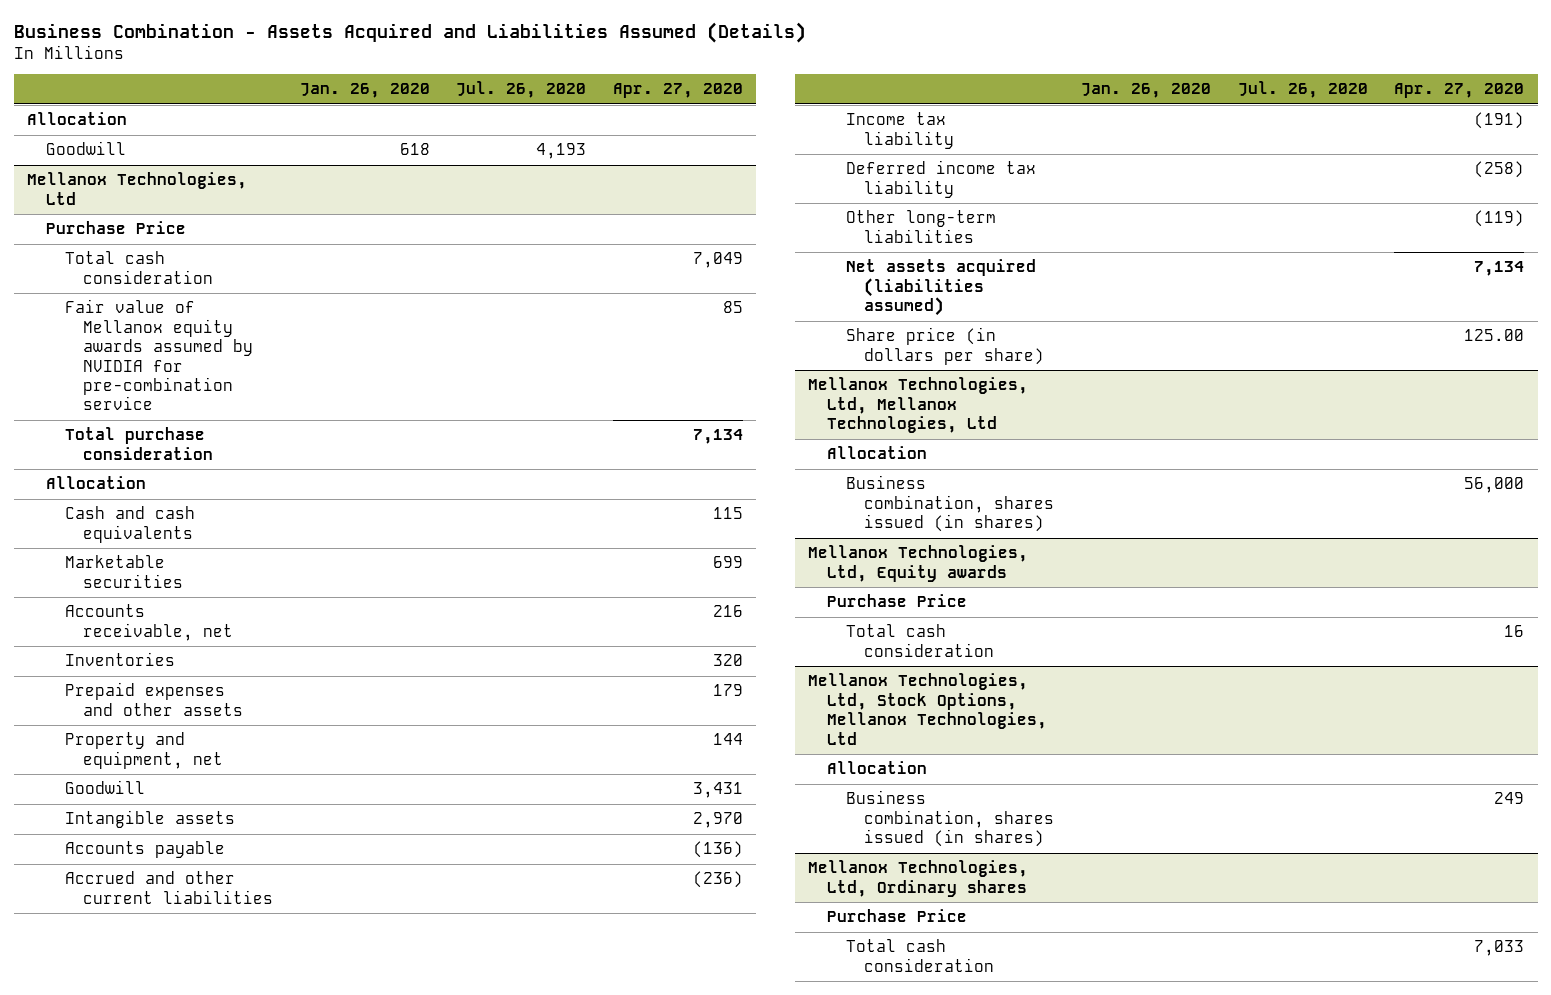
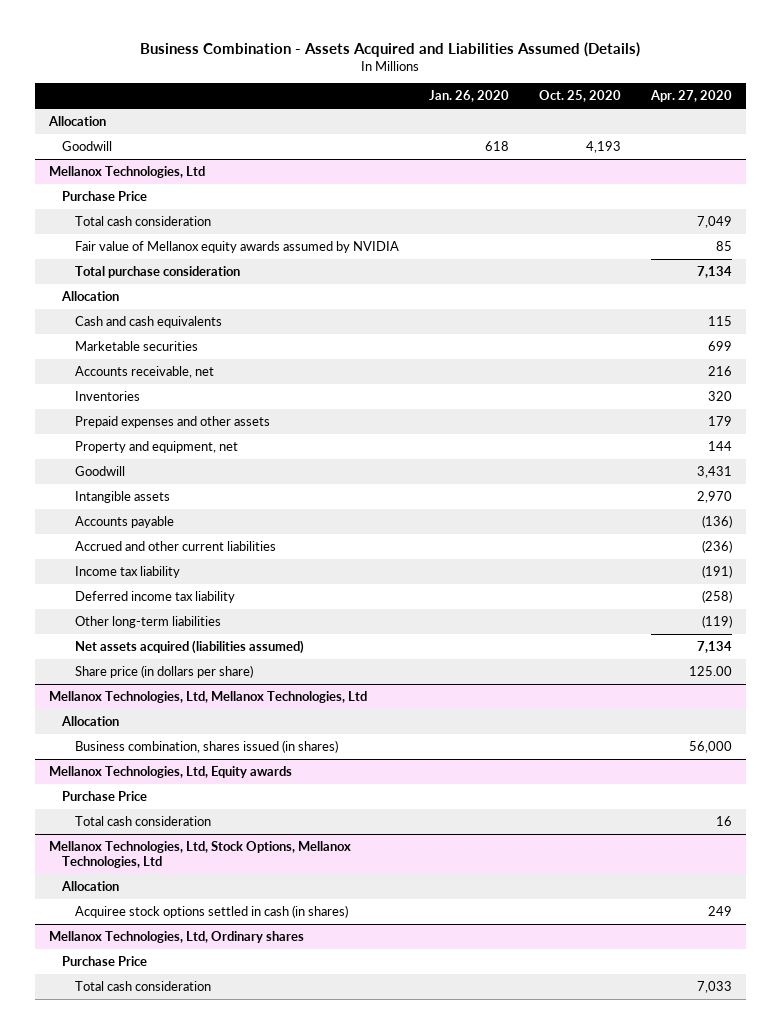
- | Jan. 26, 2020 | Jul. 26, 2020 | Apr. 27, 2020
+ | Jan. 26, 2020 | Oct. 25, 2020 | Apr. 27, 2020
@ Mellanox Technologies, Ltd
- Fair value of Mellanox equity awards assumed by NVIDIA for pre-combination service | | | 85
+ Fair value of Mellanox equity awards assumed by NVIDIA | | | 85
@ Mellanox Technologies, Ltd, Stock Options, Mellanox Technologies, Ltd
- Business combination, shares issued (in shares) | | | 249
+ Acquiree stock options settled in cash (in shares) | | | 249

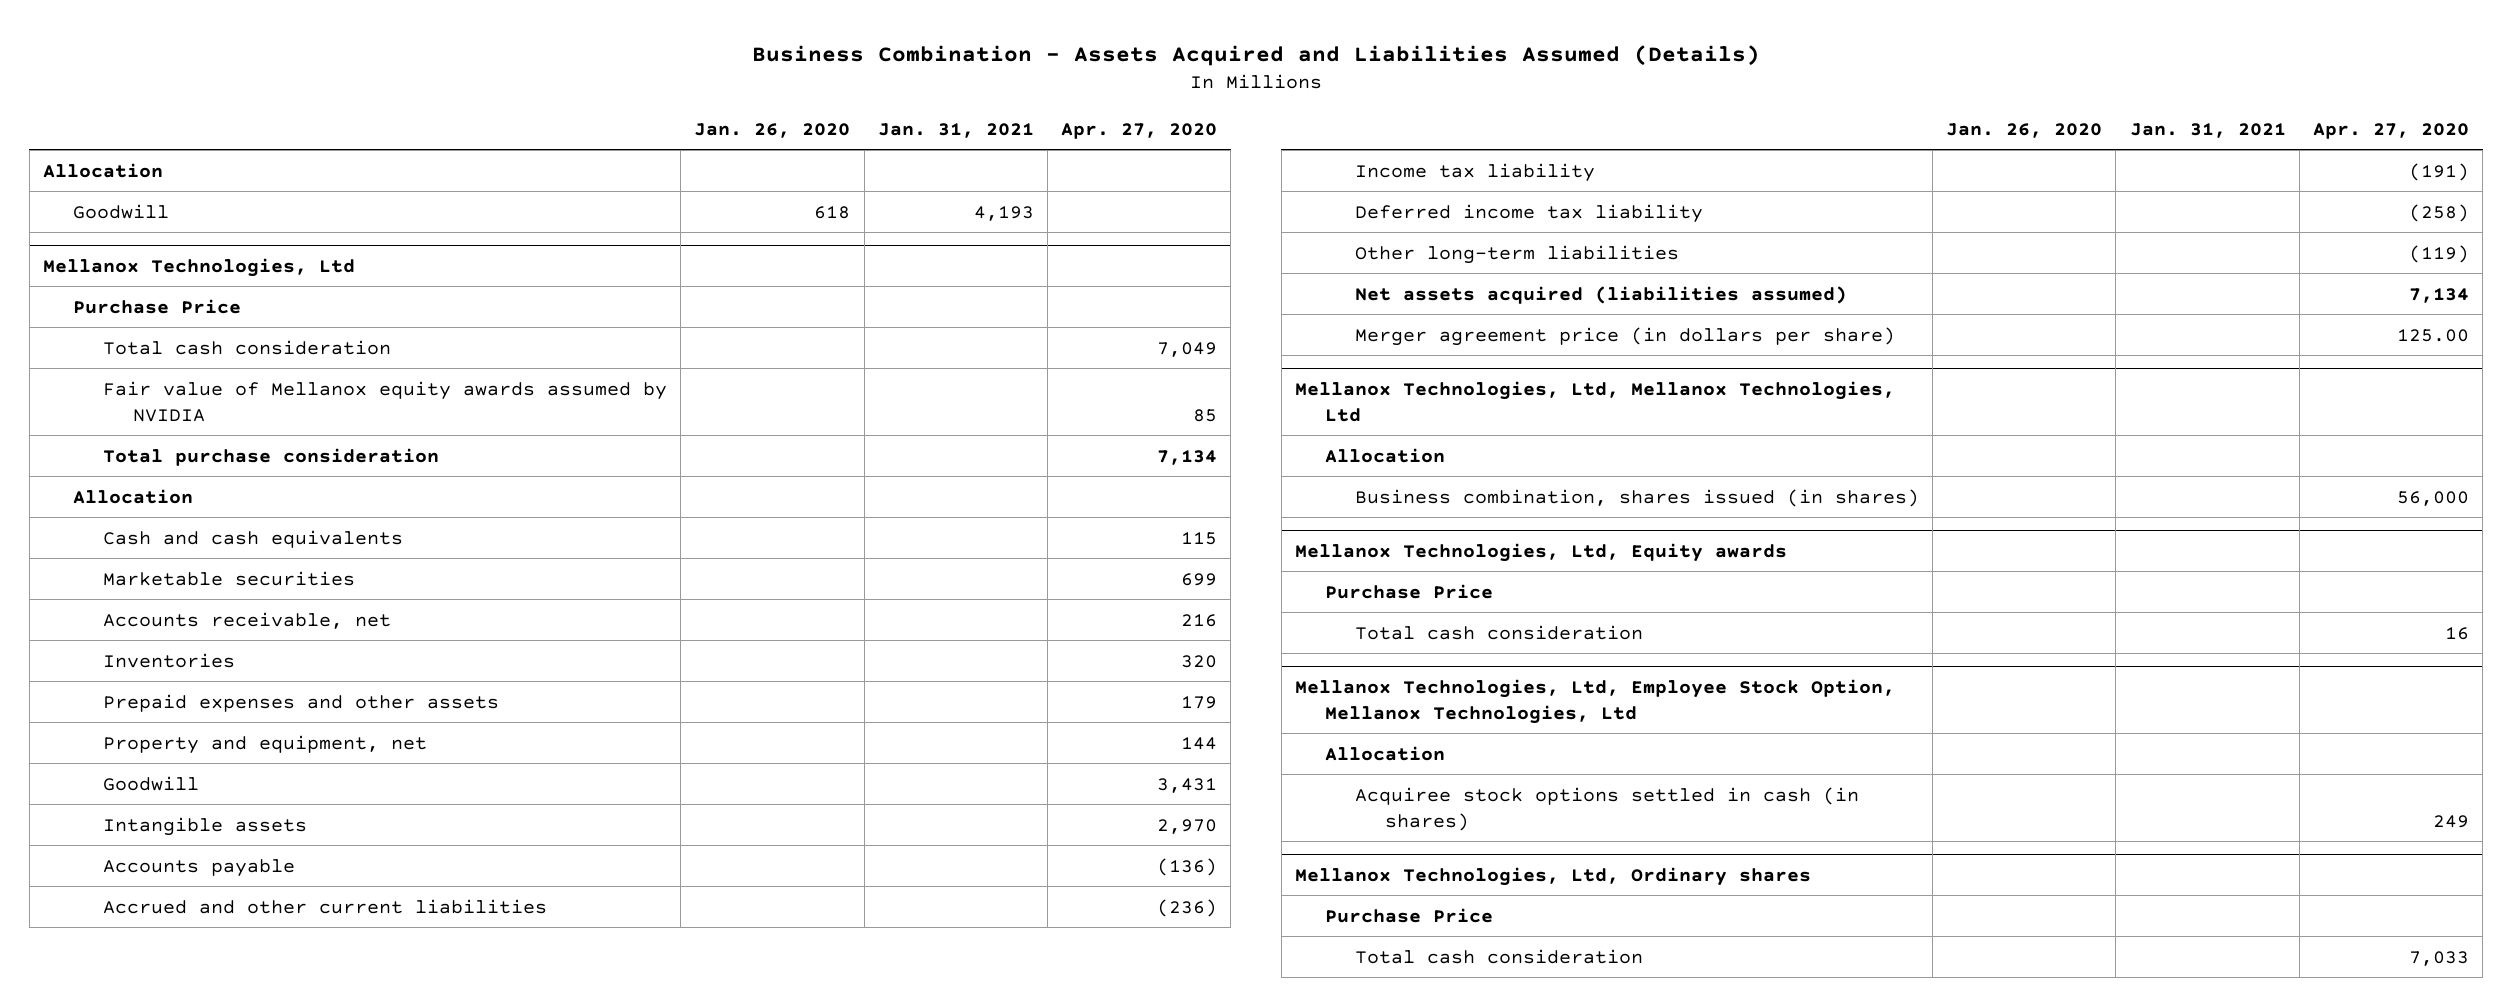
- | Jan. 26, 2020 | Oct. 25, 2020 | Apr. 27, 2020
+ | Jan. 26, 2020 | Jan. 31, 2021 | Apr. 27, 2020
@ Mellanox Technologies, Ltd
- Share price (in dollars per share) | | | 125.00
+ Merger agreement price (in dollars per share) | | | 125.00
- Mellanox Technologies, Ltd, Stock Options, Mellanox Technologies, Ltd
+ Mellanox Technologies, Ltd, Employee Stock Option, Mellanox Technologies, Ltd

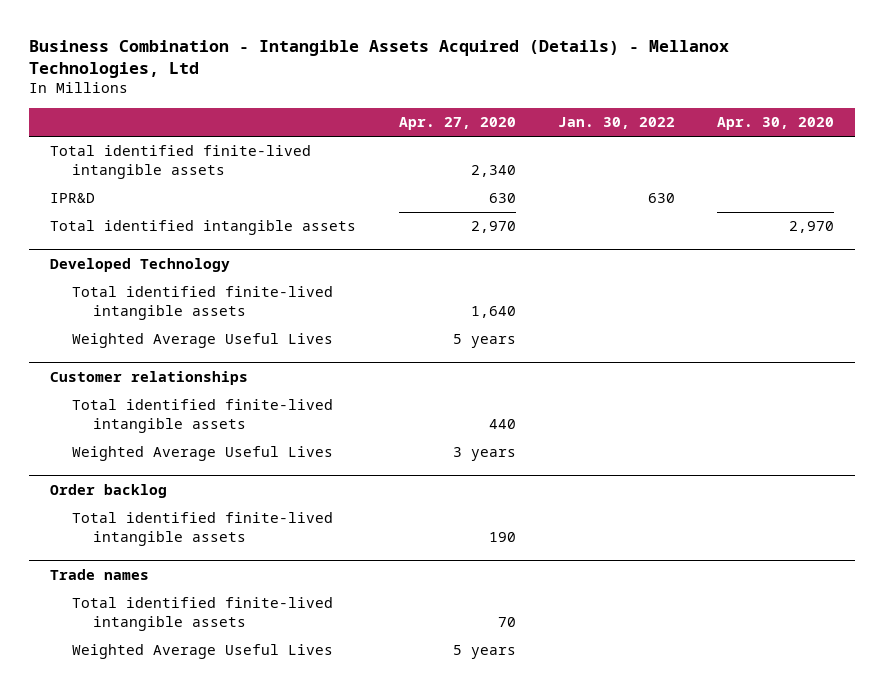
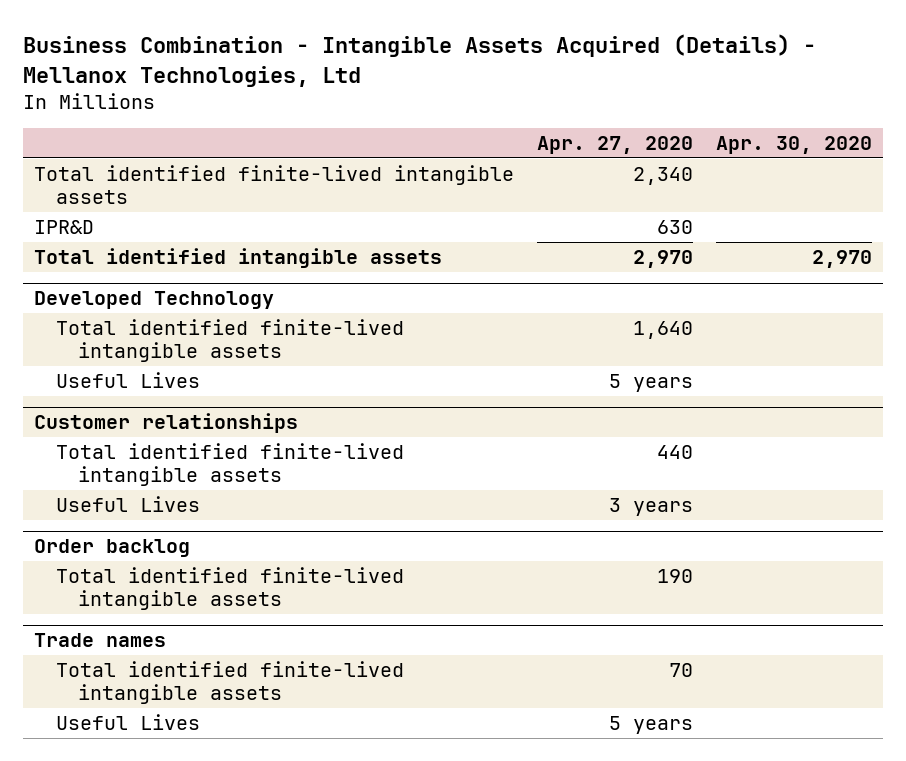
- | Apr. 27, 2020 | Jan. 30, 2022 | Apr. 30, 2020
+ | Apr. 27, 2020 | Apr. 30, 2020
@ Developed Technology
- Weighted Average Useful Lives | 5 years | |
+ Useful Lives | 5 years |
@ Customer relationships
- Weighted Average Useful Lives | 3 years | |
+ Useful Lives | 3 years |
@ Trade names
- Weighted Average Useful Lives | 5 years | |
+ Useful Lives | 5 years |

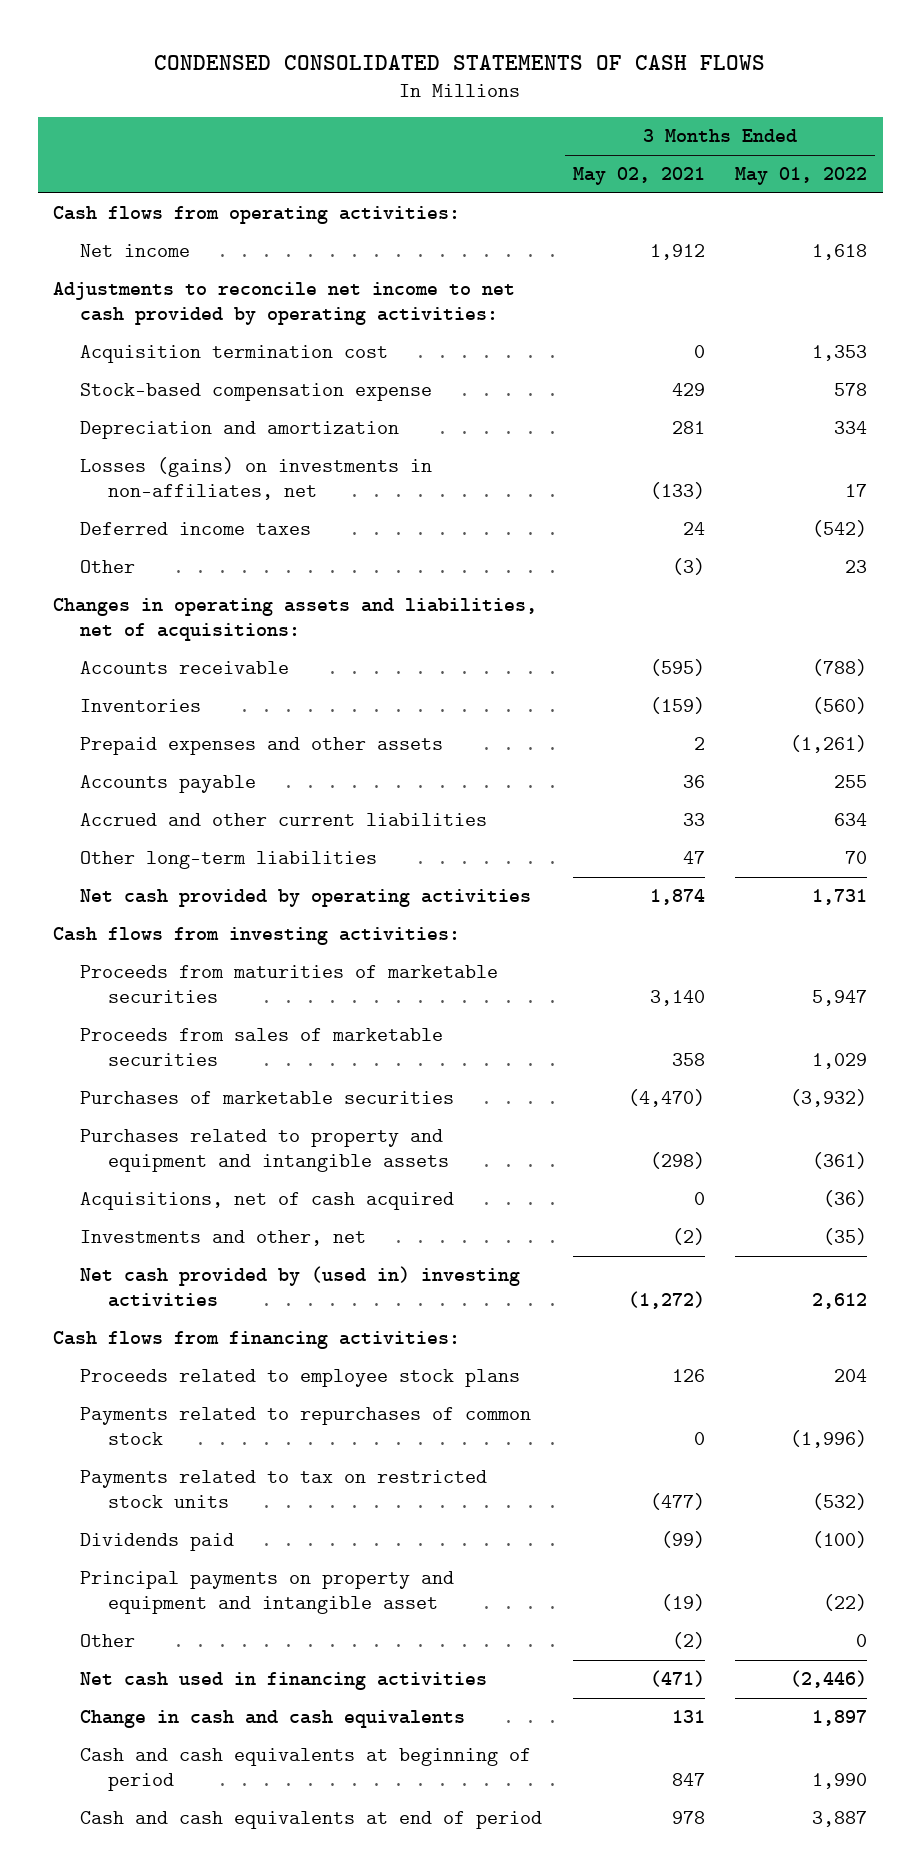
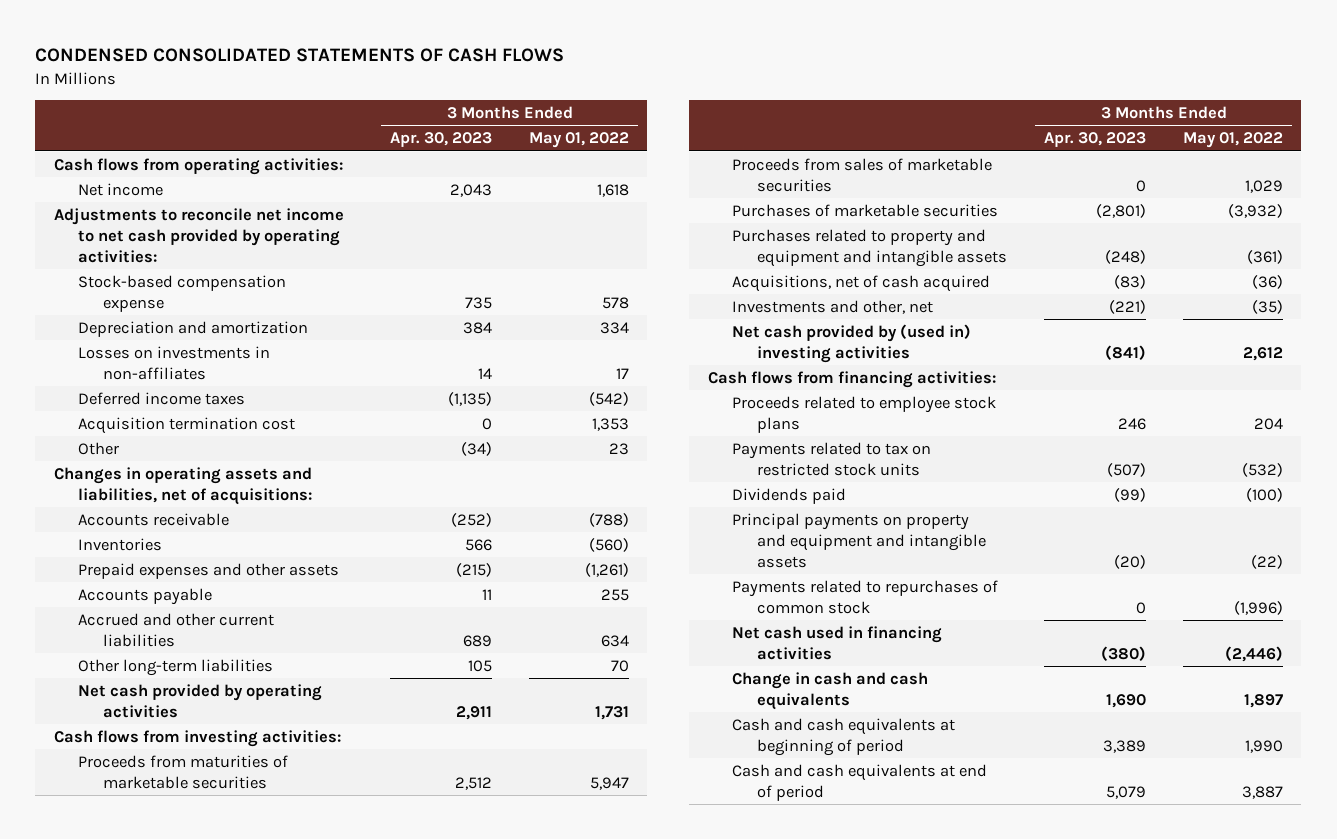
- | 3 Months Ended May 02, 2021 | 3 Months Ended May 01, 2022
+ | 3 Months Ended Apr. 30, 2023 | 3 Months Ended May 01, 2022
- Losses (gains) on investments in non-affiliates, net | (133) | 17
+ Losses on investments in non-affiliates | 14 | 17
moved down: Acquisition termination cost | 0 | 1,353
- Principal payments on property and equipment and intangible asset | (19) | (22)
- Other | (2) | 0
+ Principal payments on property and equipment and intangible assets | (20) | (22)
moved down: Payments related to repurchases of common stock | 0 | (1,996)

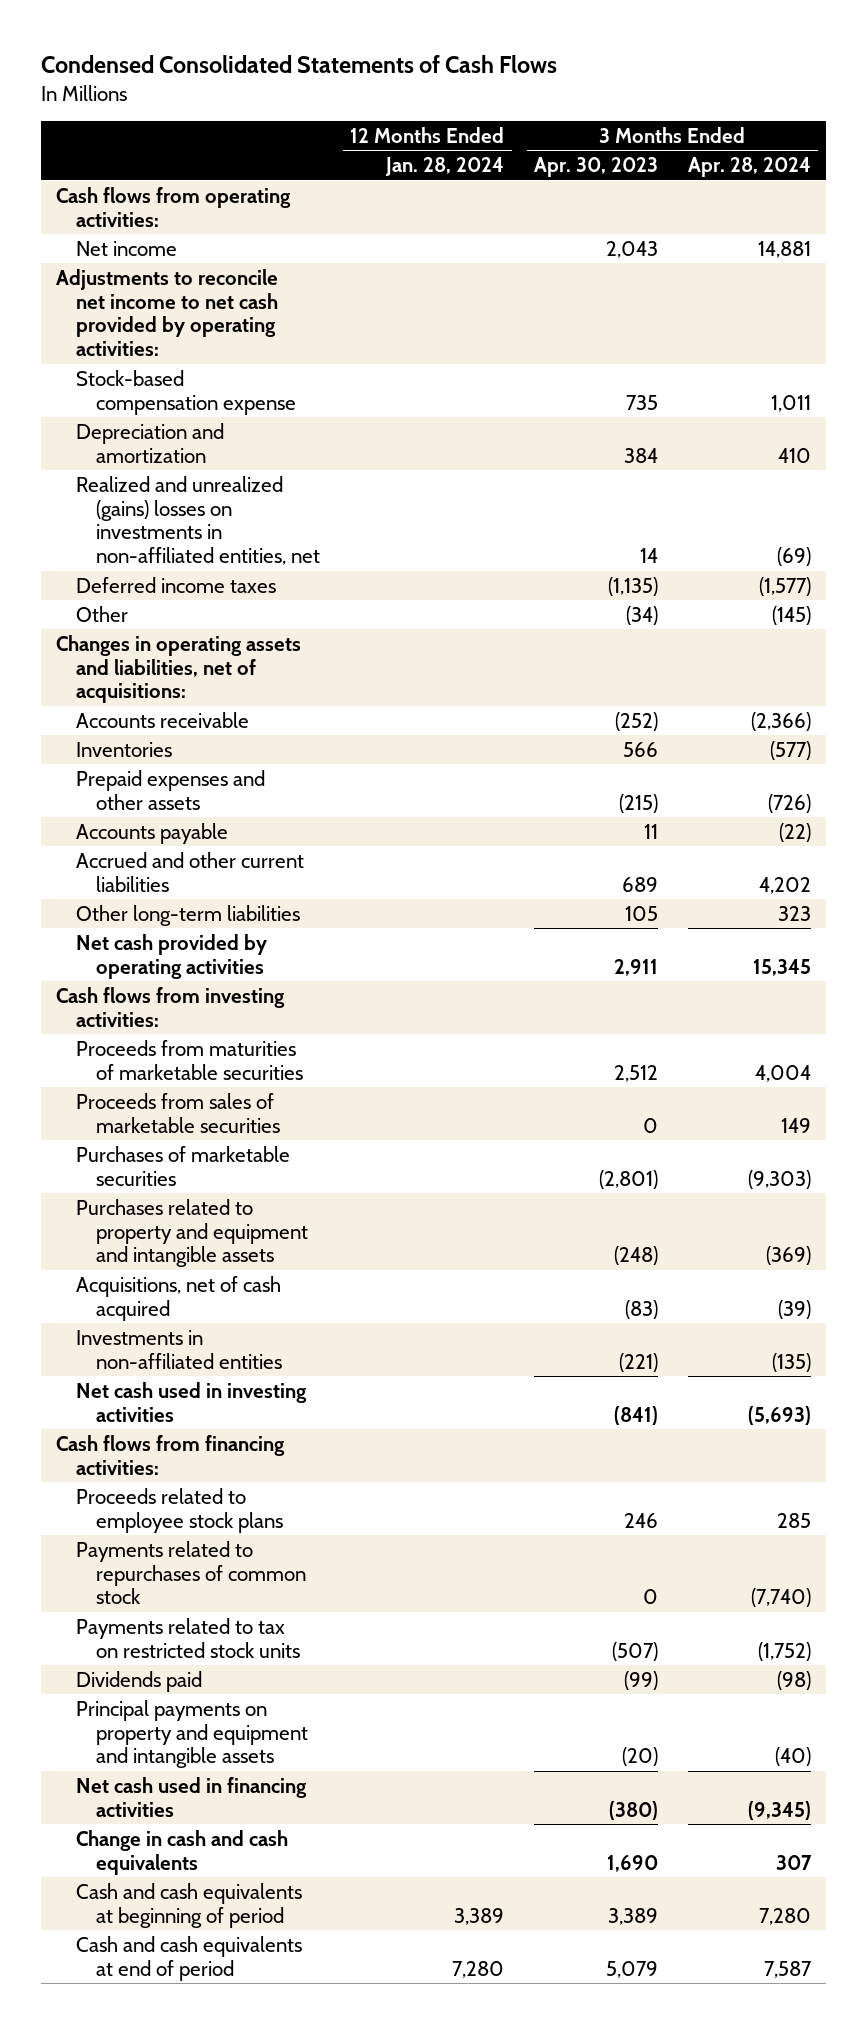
- CONDENSED CONSOLIDATED STATEMENTS OF CASH FLOWS
+ Condensed Consolidated Statements of Cash Flows
- | 3 Months Ended Apr. 30, 2023 | 3 Months Ended May 01, 2022
+ | 12 Months Ended Jan. 28, 2024 | 3 Months Ended Apr. 30, 2023 | 3 Months Ended Apr. 28, 2024
- Losses on investments in non-affiliates | 14 | 17
+ Realized and unrealized (gains) losses on investments in non-affiliated entities, net | | 14 | (69)
- Acquisition termination cost | 0 | 1,353
- Investments and other, net | (221) | (35)
- Net cash provided by (used in) investing activities | (841) | 2,612
+ Investments in non-affiliated entities | | (221) | (135)
+ Net cash used in investing activities | | (841) | (5,693)
moved up: Payments related to repurchases of common stock | | 0 | (7,740)

